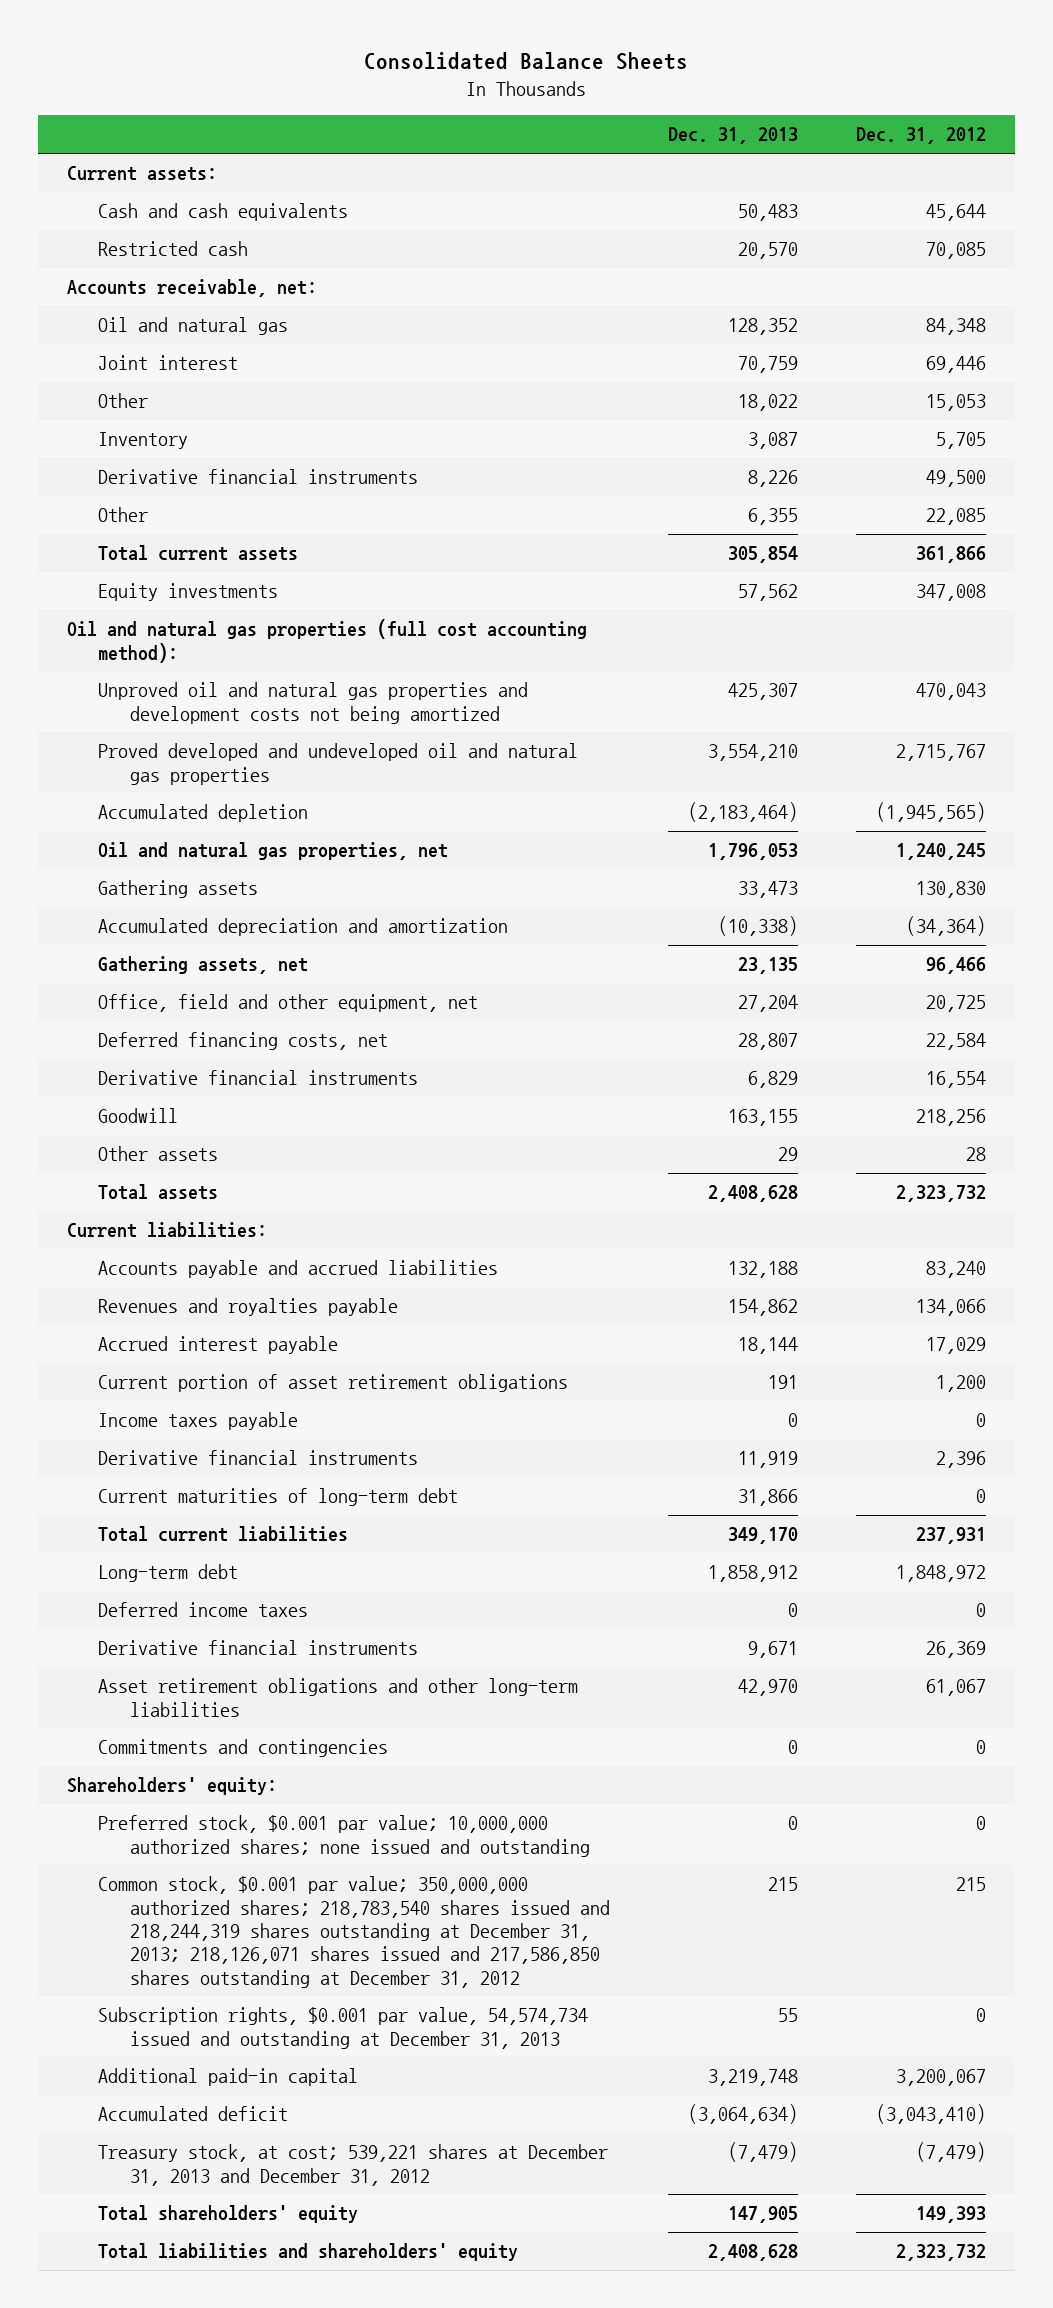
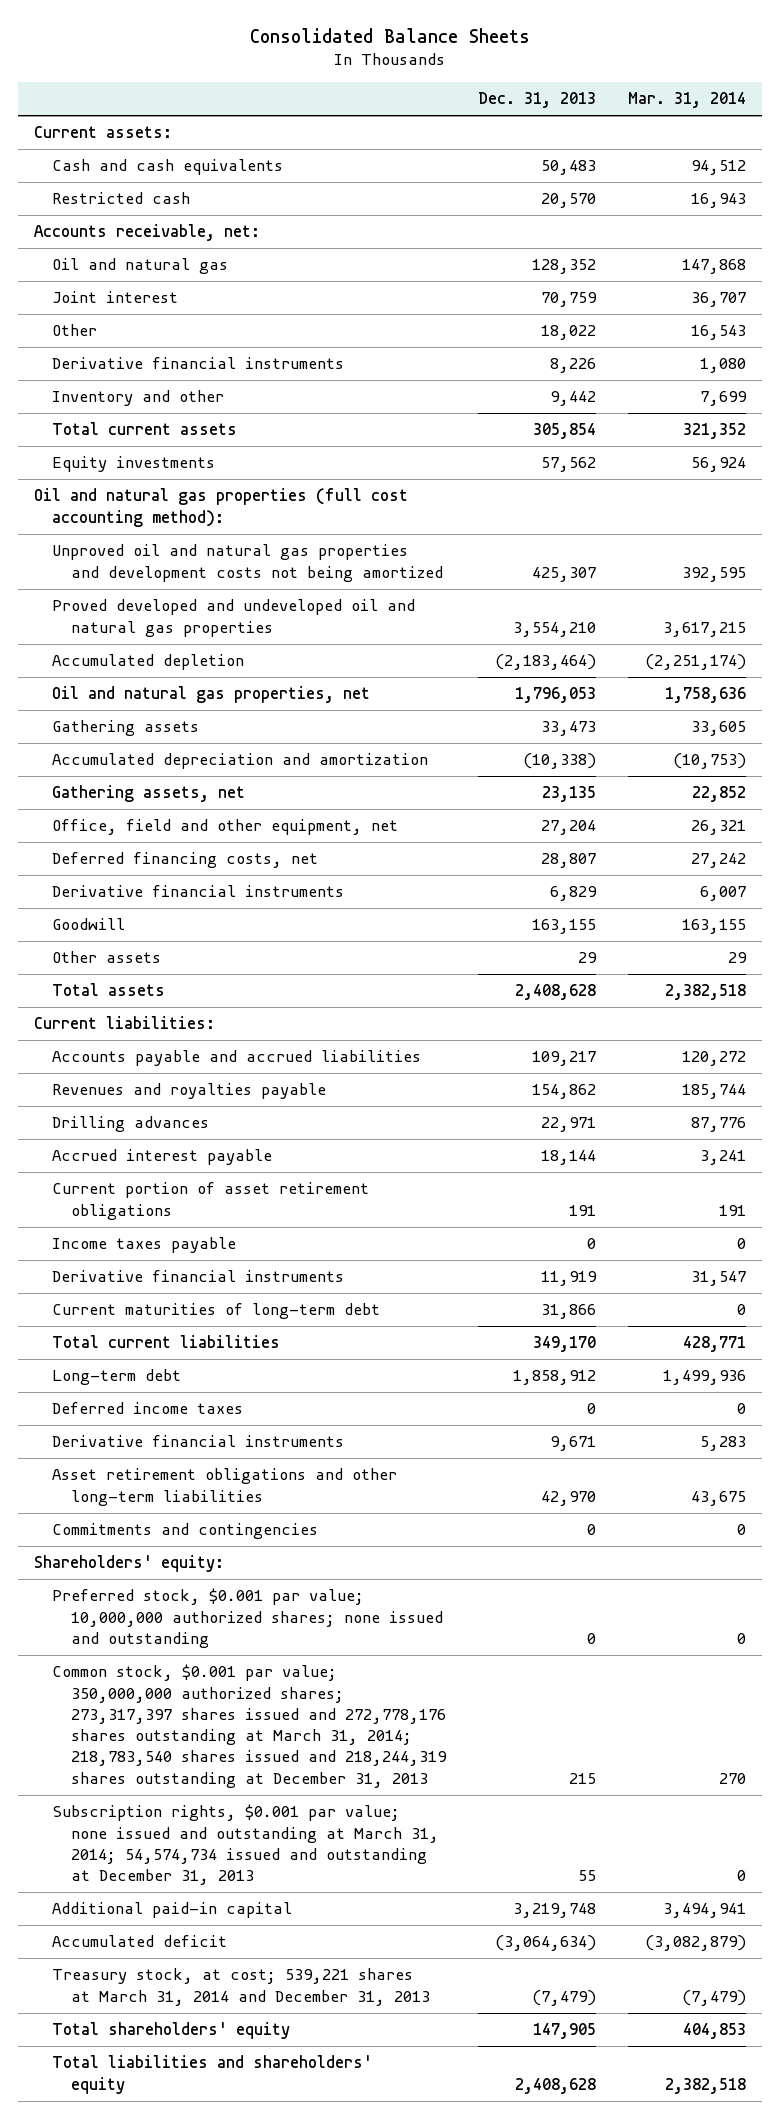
- | Dec. 31, 2013 | Dec. 31, 2012
+ | Dec. 31, 2013 | Mar. 31, 2014
- Inventory | 3,087 | 5,705
- Other | 6,355 | 22,085
+ Inventory and other | 9,442 | 7,699
- Accounts payable and accrued liabilities | 132,188 | 83,240
+ Accounts payable and accrued liabilities | 109,217 | 120,272
+ Drilling advances | 22,971 | 87,776
- Common stock, $0.001 par value; 350,000,000 authorized shares; 218,783,540 shares issued and 218,244,319 shares outstanding at December 31, 2013; 218,126,071 shares issued and 217,586,850 shares outstanding at December 31, 2012 | 215 | 215
- Subscription rights, $0.001 par value, 54,574,734 issued and outstanding at December 31, 2013 | 55 | 0
+ Common stock, $0.001 par value; 350,000,000 authorized shares; 273,317,397 shares issued and 272,778,176 shares outstanding at March 31, 2014; 218,783,540 shares issued and 218,244,319 shares outstanding at December 31, 2013 | 215 | 270
+ Subscription rights, $0.001 par value; none issued and outstanding at March 31, 2014; 54,574,734 issued and outstanding at December 31, 2013 | 55 | 0
- Treasury stock, at cost; 539,221 shares at December 31, 2013 and December 31, 2012 | (7,479) | (7,479)
+ Treasury stock, at cost; 539,221 shares at March 31, 2014 and December 31, 2013 | (7,479) | (7,479)

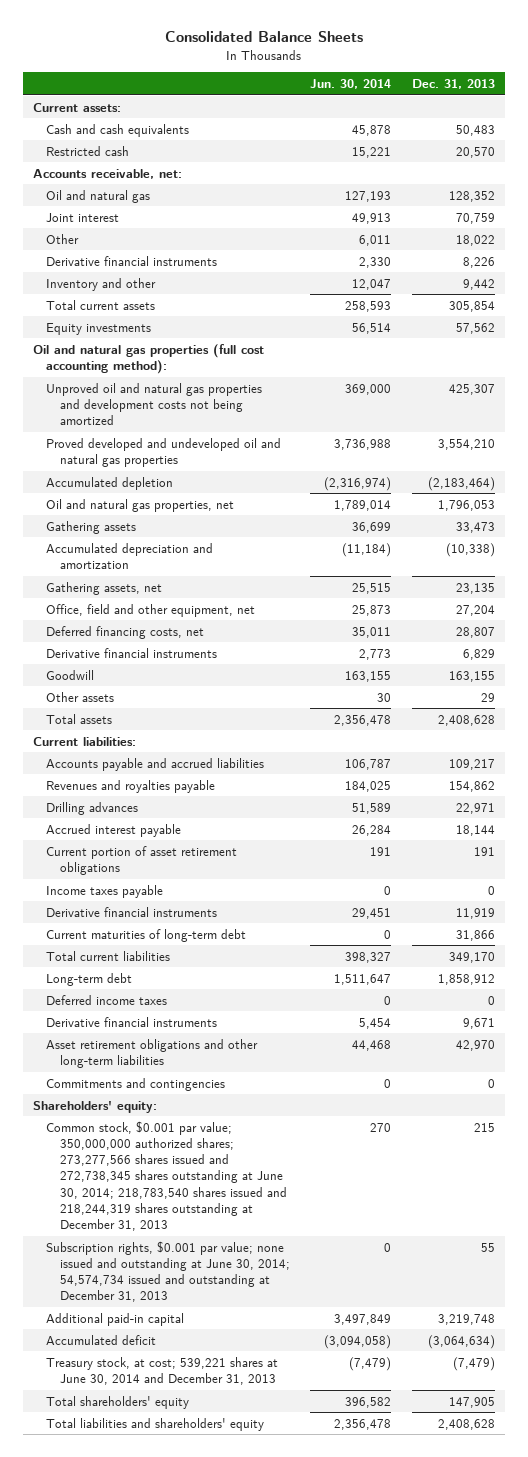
- | Dec. 31, 2013 | Mar. 31, 2014
+ | Jun. 30, 2014 | Dec. 31, 2013
- Preferred stock, $0.001 par value; 10,000,000 authorized shares; none issued and outstanding | 0 | 0
- Common stock, $0.001 par value; 350,000,000 authorized shares; 273,317,397 shares issued and 272,778,176 shares outstanding at March 31, 2014; 218,783,540 shares issued and 218,244,319 shares outstanding at December 31, 2013 | 215 | 270
- Subscription rights, $0.001 par value; none issued and outstanding at March 31, 2014; 54,574,734 issued and outstanding at December 31, 2013 | 55 | 0
+ Common stock, $0.001 par value; 350,000,000 authorized shares; 273,277,566 shares issued and 272,738,345 shares outstanding at June 30, 2014; 218,783,540 shares issued and 218,244,319 shares outstanding at December 31, 2013 | 270 | 215
+ Subscription rights, $0.001 par value; none issued and outstanding at June 30, 2014; 54,574,734 issued and outstanding at December 31, 2013 | 0 | 55
- Treasury stock, at cost; 539,221 shares at March 31, 2014 and December 31, 2013 | (7,479) | (7,479)
+ Treasury stock, at cost; 539,221 shares at June 30, 2014 and December 31, 2013 | (7,479) | (7,479)

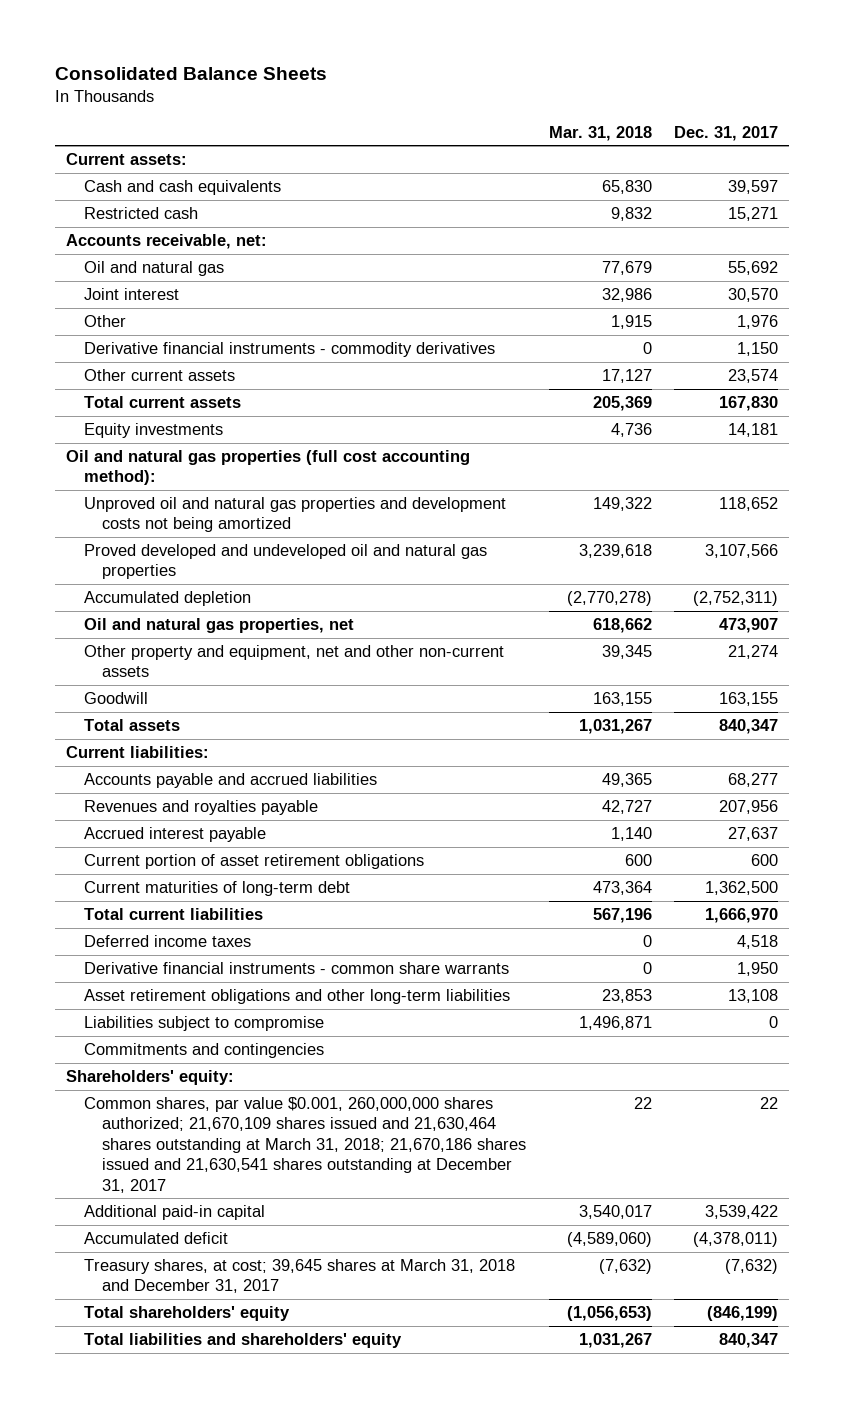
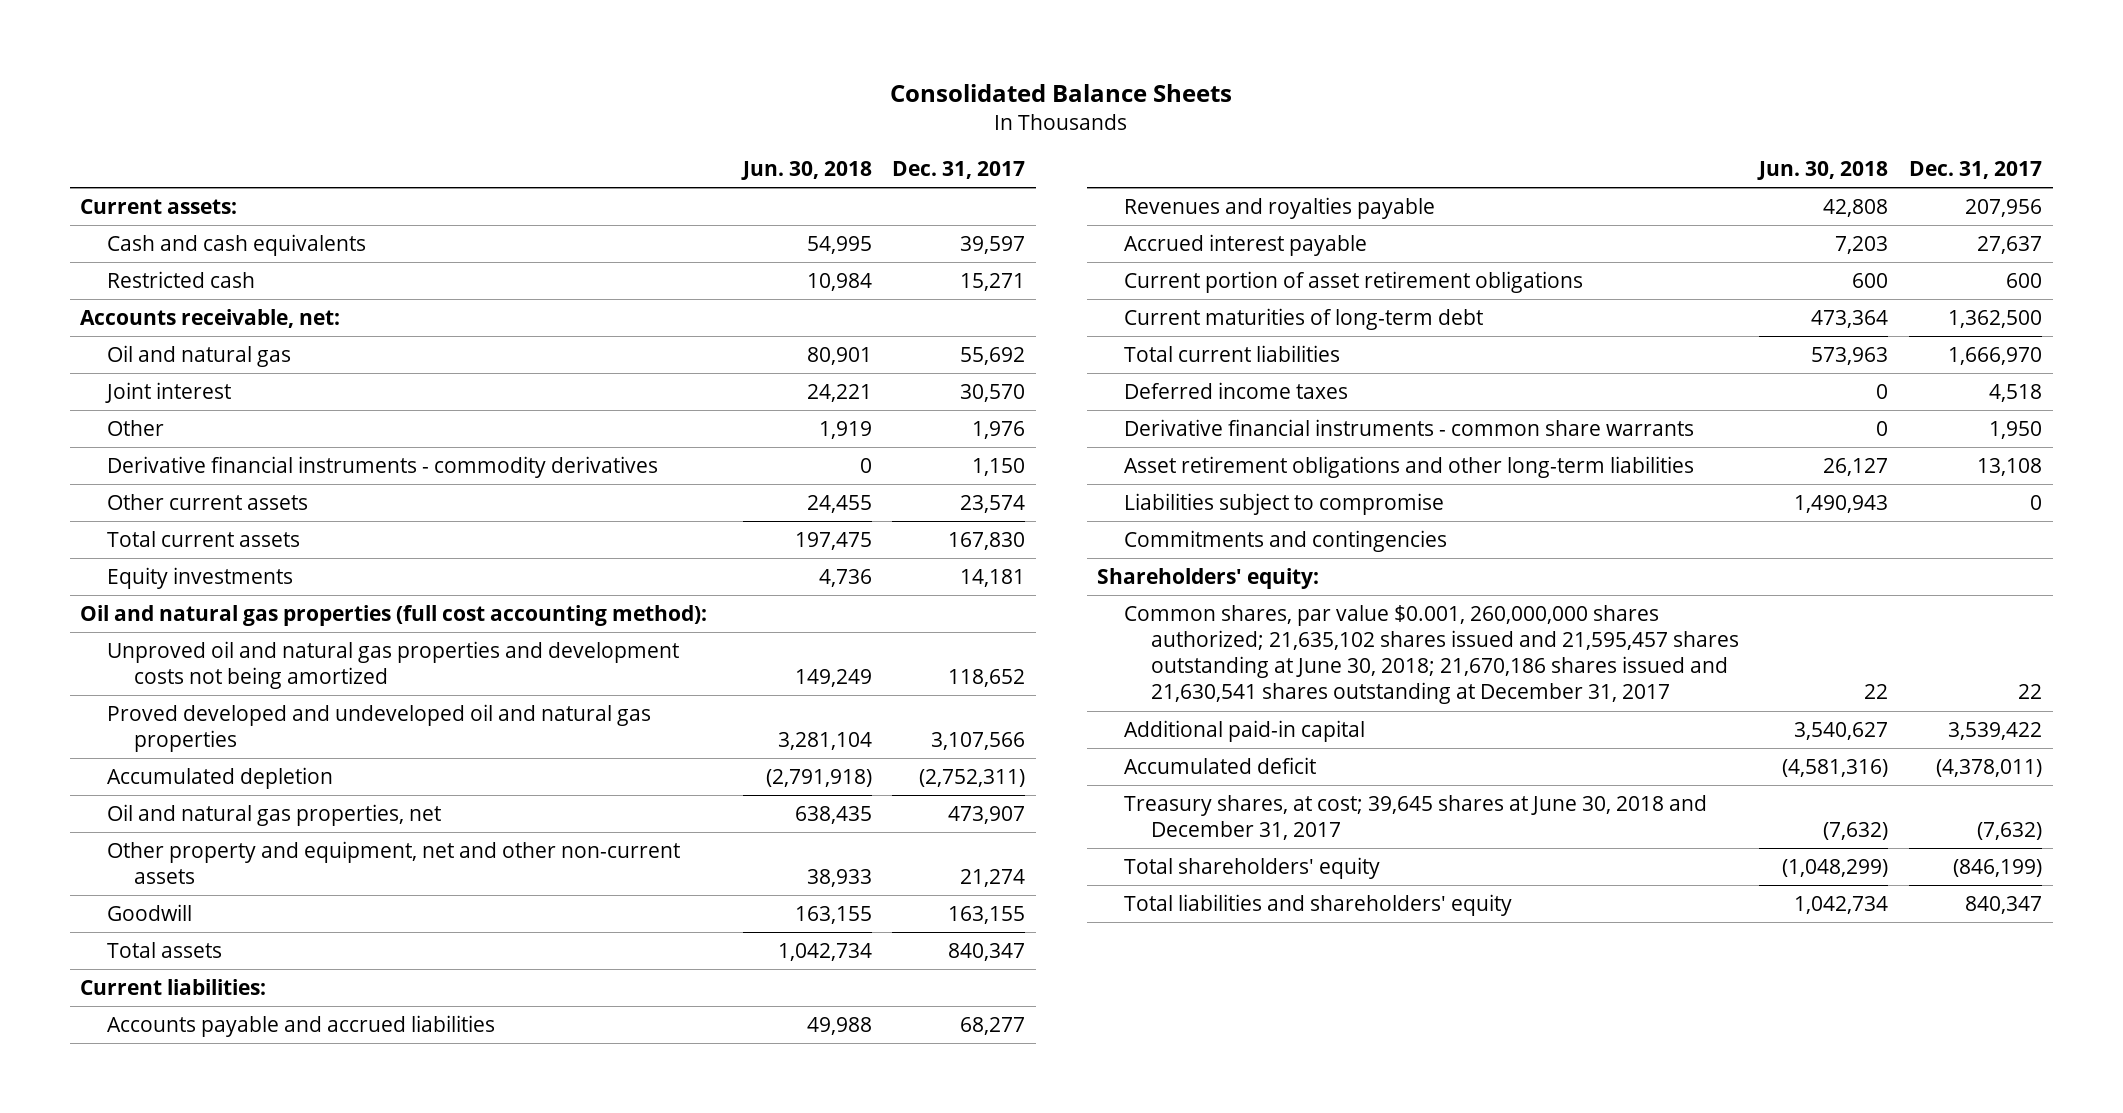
- | Mar. 31, 2018 | Dec. 31, 2017
+ | Jun. 30, 2018 | Dec. 31, 2017
- Common shares, par value $0.001, 260,000,000 shares authorized; 21,670,109 shares issued and 21,630,464 shares outstanding at March 31, 2018; 21,670,186 shares issued and 21,630,541 shares outstanding at December 31, 2017 | 22 | 22
+ Common shares, par value $0.001, 260,000,000 shares authorized; 21,635,102 shares issued and 21,595,457 shares outstanding at June 30, 2018; 21,670,186 shares issued and 21,630,541 shares outstanding at December 31, 2017 | 22 | 22
- Treasury shares, at cost; 39,645 shares at March 31, 2018 and December 31, 2017 | (7,632) | (7,632)
+ Treasury shares, at cost; 39,645 shares at June 30, 2018 and December 31, 2017 | (7,632) | (7,632)

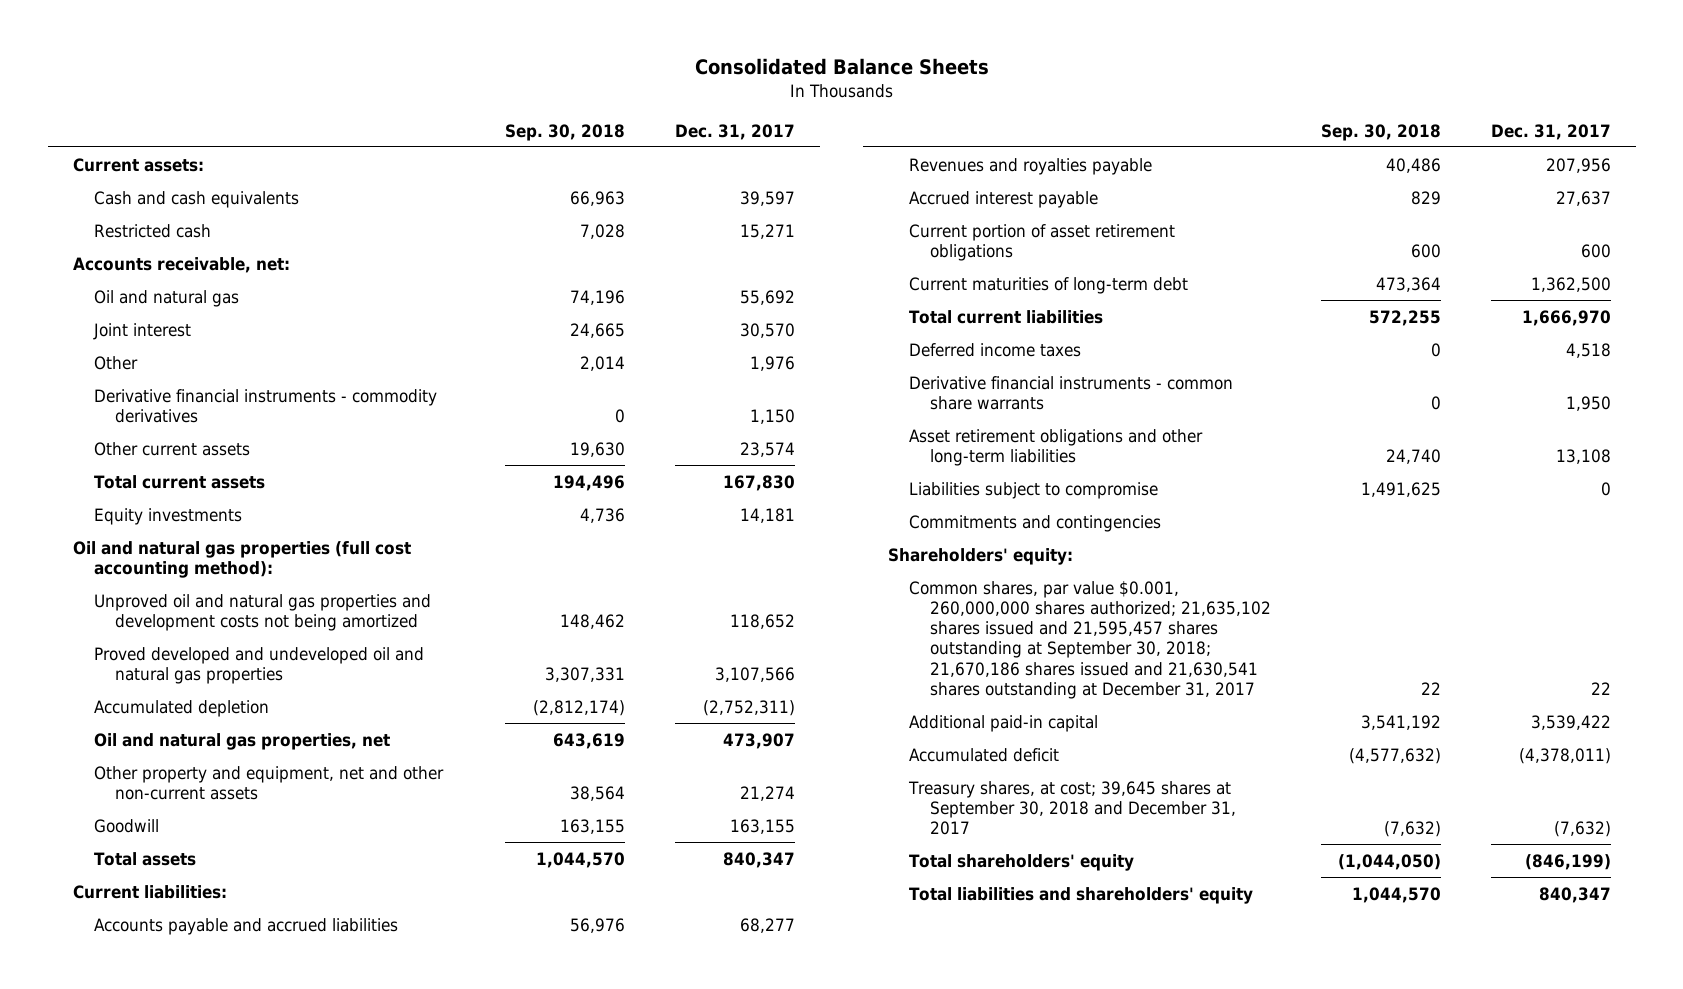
- | Jun. 30, 2018 | Dec. 31, 2017
+ | Sep. 30, 2018 | Dec. 31, 2017
- Common shares, par value $0.001, 260,000,000 shares authorized; 21,635,102 shares issued and 21,595,457 shares outstanding at June 30, 2018; 21,670,186 shares issued and 21,630,541 shares outstanding at December 31, 2017 | 22 | 22
+ Common shares, par value $0.001, 260,000,000 shares authorized; 21,635,102 shares issued and 21,595,457 shares outstanding at September 30, 2018; 21,670,186 shares issued and 21,630,541 shares outstanding at December 31, 2017 | 22 | 22
- Treasury shares, at cost; 39,645 shares at June 30, 2018 and December 31, 2017 | (7,632) | (7,632)
+ Treasury shares, at cost; 39,645 shares at September 30, 2018 and December 31, 2017 | (7,632) | (7,632)

